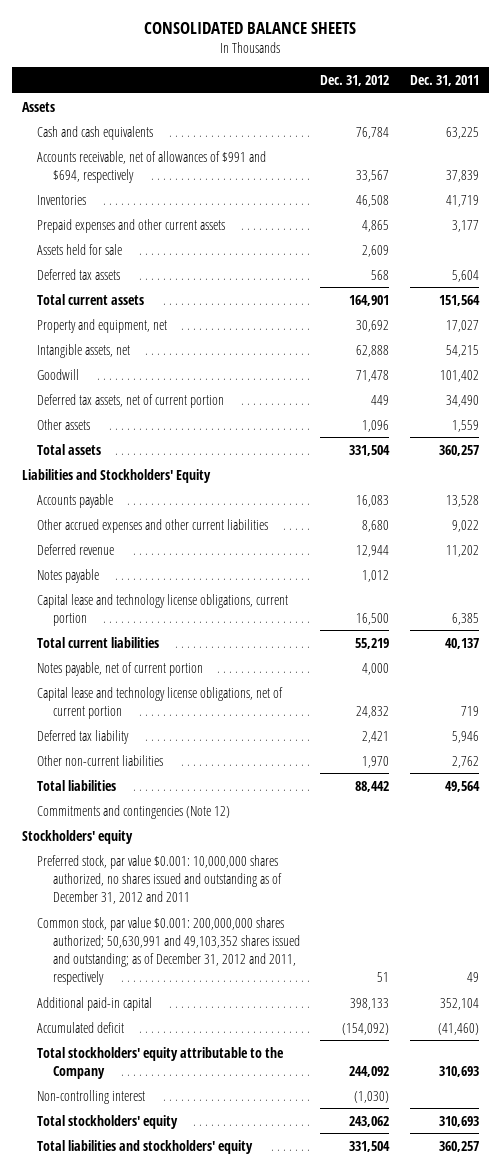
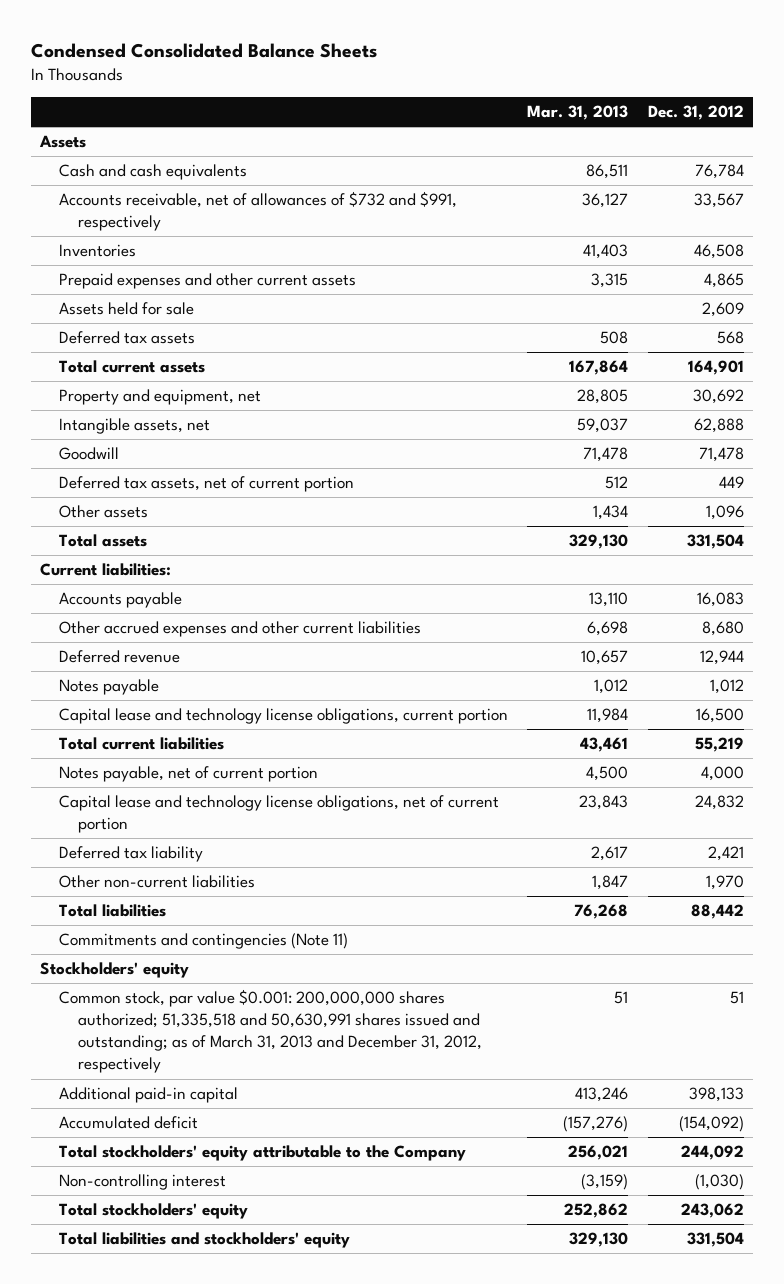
- CONSOLIDATED BALANCE SHEETS
+ Condensed Consolidated Balance Sheets
- | Dec. 31, 2012 | Dec. 31, 2011
+ | Mar. 31, 2013 | Dec. 31, 2012
- Accounts receivable, net of allowances of $991 and $694, respectively | 33,567 | 37,839
+ Accounts receivable, net of allowances of $732 and $991, respectively | 36,127 | 33,567
- Liabilities and Stockholders' Equity
+ Current liabilities:
- Commitments and contingencies (Note 12)
+ Commitments and contingencies (Note 11)
- Preferred stock, par value $0.001: 10,000,000 shares authorized, no shares issued and outstanding as of December 31, 2012 and 2011
- Common stock, par value $0.001: 200,000,000 shares authorized; 50,630,991 and 49,103,352 shares issued and outstanding; as of December 31, 2012 and 2011, respectively | 51 | 49
+ Common stock, par value $0.001: 200,000,000 shares authorized; 51,335,518 and 50,630,991 shares issued and outstanding; as of March 31, 2013 and December 31, 2012, respectively | 51 | 51

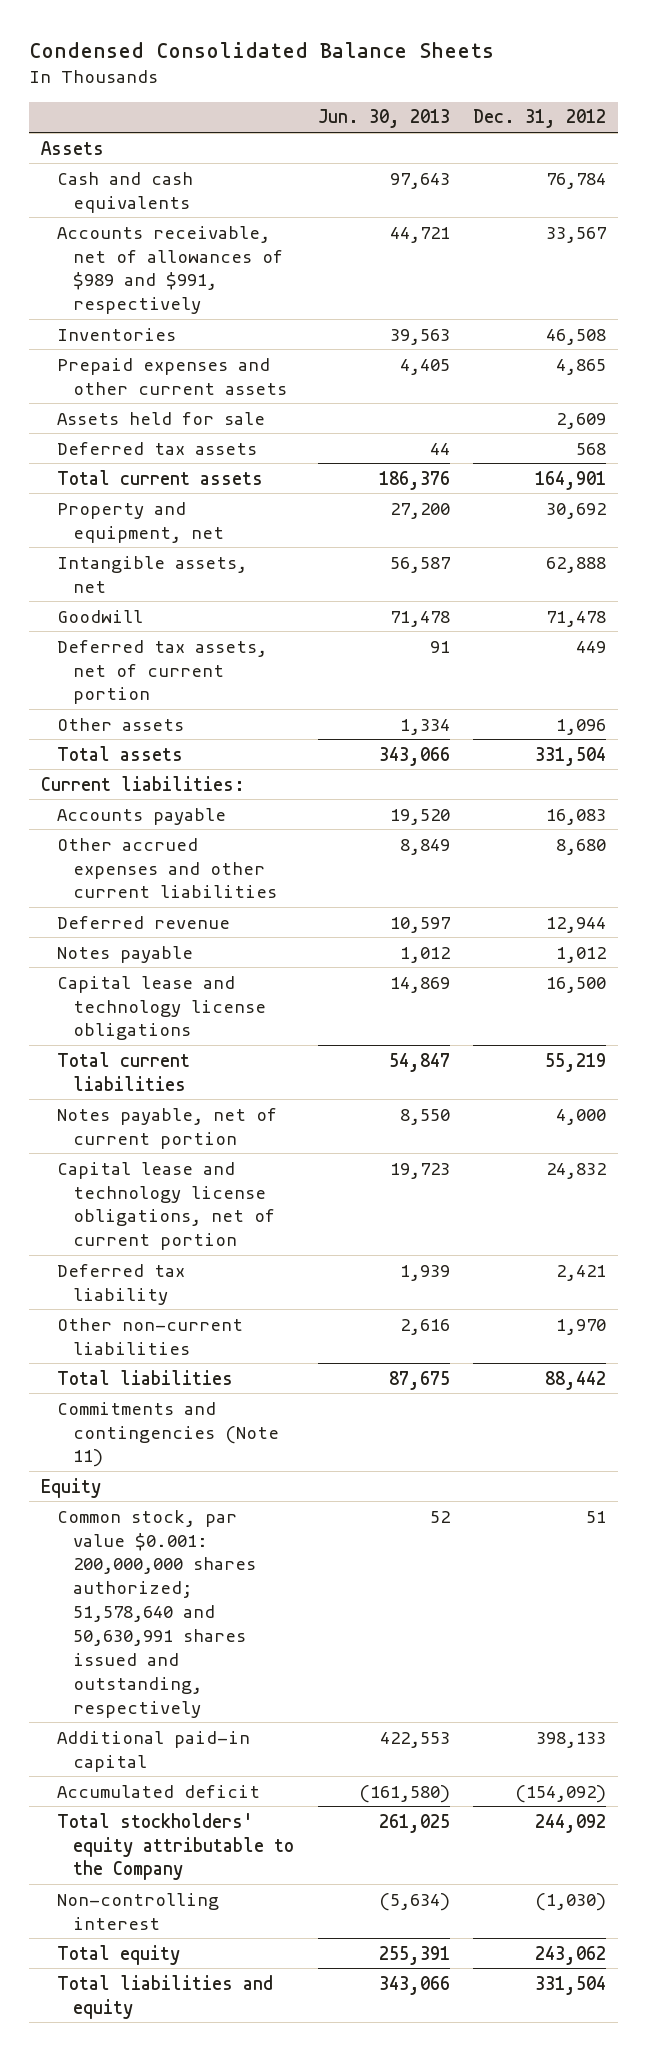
- | Mar. 31, 2013 | Dec. 31, 2012
+ | Jun. 30, 2013 | Dec. 31, 2012
- Accounts receivable, net of allowances of $732 and $991, respectively | 36,127 | 33,567
+ Accounts receivable, net of allowances of $989 and $991, respectively | 44,721 | 33,567
- Capital lease and technology license obligations, current portion | 11,984 | 16,500
+ Capital lease and technology license obligations | 14,869 | 16,500
- Stockholders' equity
- Common stock, par value $0.001: 200,000,000 shares authorized; 51,335,518 and 50,630,991 shares issued and outstanding; as of March 31, 2013 and December 31, 2012, respectively | 51 | 51
+ Equity
+ Common stock, par value $0.001: 200,000,000 shares authorized; 51,578,640 and 50,630,991 shares issued and outstanding, respectively | 52 | 51
- Total stockholders' equity | 252,862 | 243,062
- Total liabilities and stockholders' equity | 329,130 | 331,504
+ Total equity | 255,391 | 243,062
+ Total liabilities and equity | 343,066 | 331,504

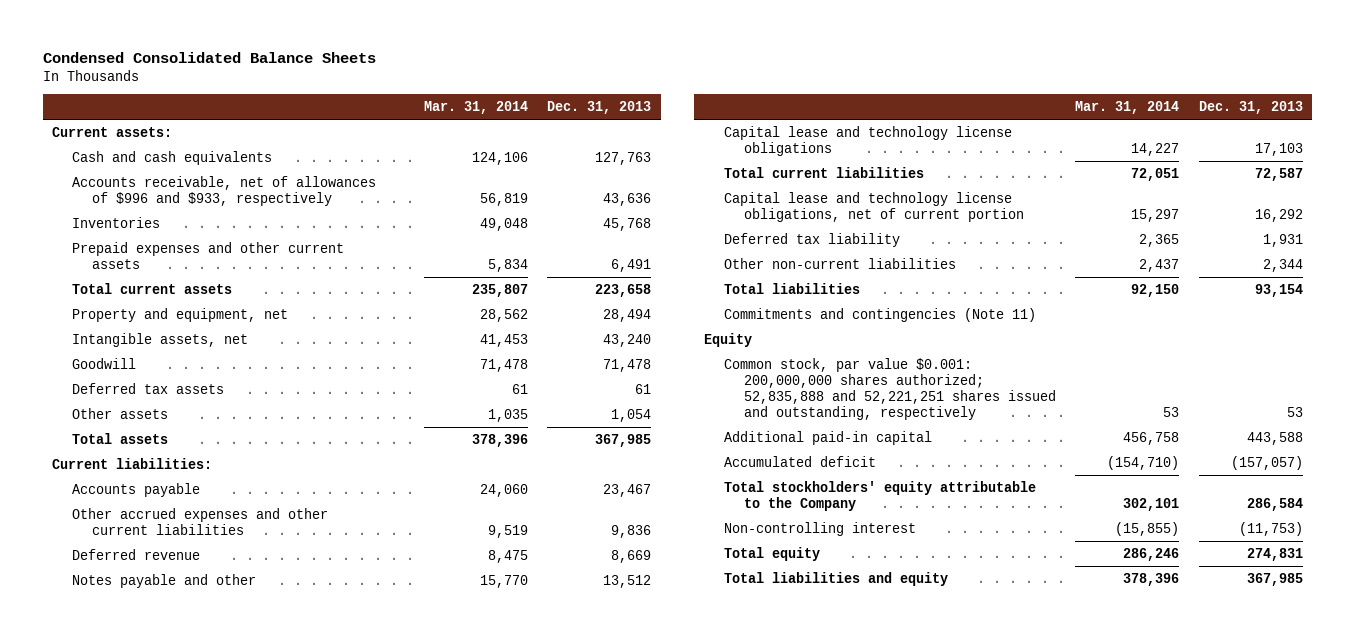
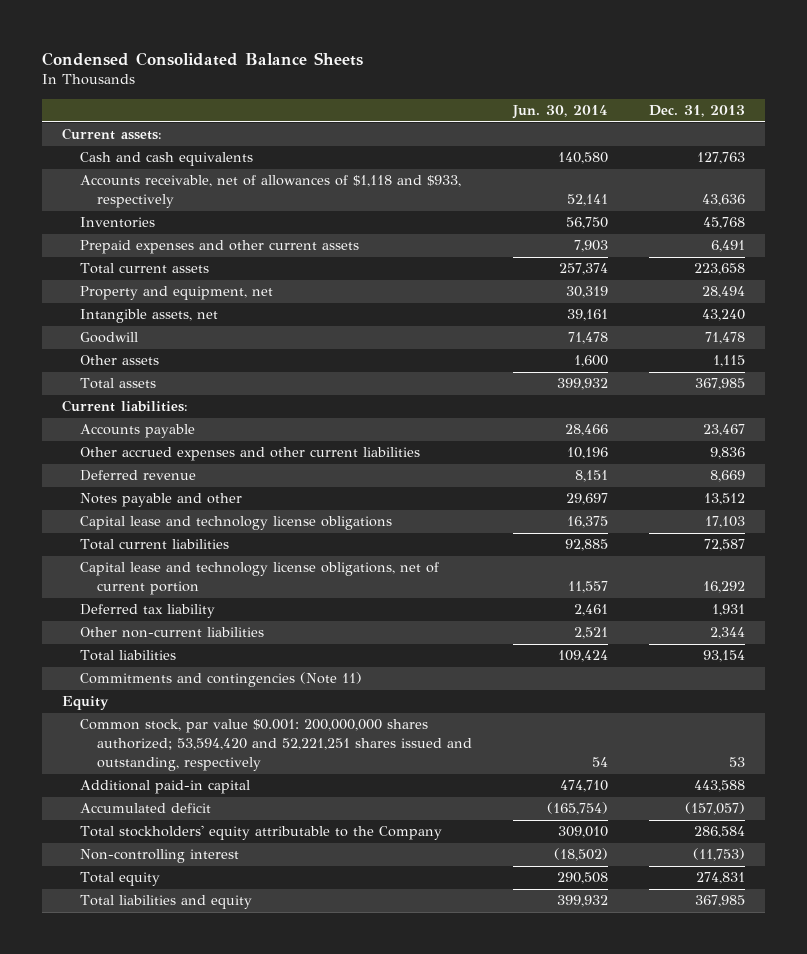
- | Mar. 31, 2014 | Dec. 31, 2013
+ | Jun. 30, 2014 | Dec. 31, 2013
- Accounts receivable, net of allowances of $996 and $933, respectively | 56,819 | 43,636
+ Accounts receivable, net of allowances of $1,118 and $933, respectively | 52,141 | 43,636
- Deferred tax assets | 61 | 61
- Other assets | 1,035 | 1,054
+ Other assets | 1,600 | 1,115
- Common stock, par value $0.001: 200,000,000 shares authorized; 52,835,888 and 52,221,251 shares issued and outstanding, respectively | 53 | 53
+ Common stock, par value $0.001: 200,000,000 shares authorized; 53,594,420 and 52,221,251 shares issued and outstanding, respectively | 54 | 53

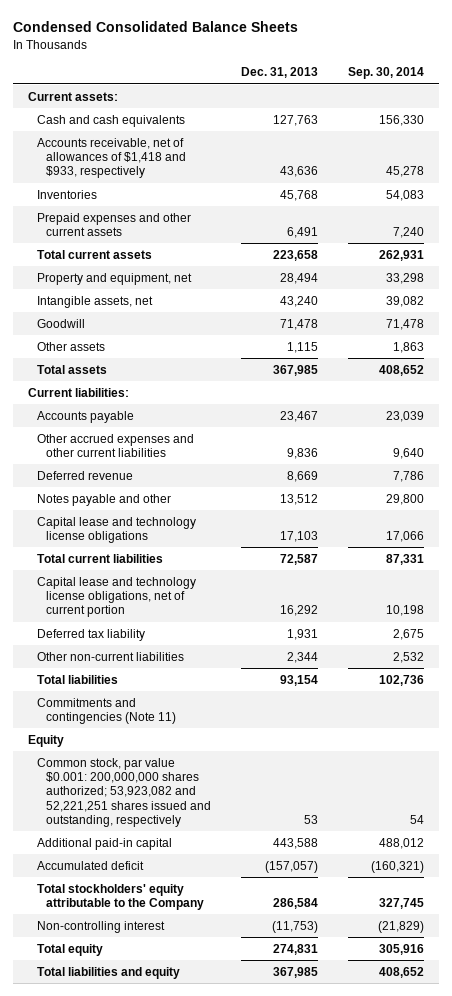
- | Jun. 30, 2014 | Dec. 31, 2013
+ | Dec. 31, 2013 | Sep. 30, 2014
- Accounts receivable, net of allowances of $1,118 and $933, respectively | 52,141 | 43,636
+ Accounts receivable, net of allowances of $1,418 and $933, respectively | 43,636 | 45,278
- Common stock, par value $0.001: 200,000,000 shares authorized; 53,594,420 and 52,221,251 shares issued and outstanding, respectively | 54 | 53
+ Common stock, par value $0.001: 200,000,000 shares authorized; 53,923,082 and 52,221,251 shares issued and outstanding, respectively | 53 | 54

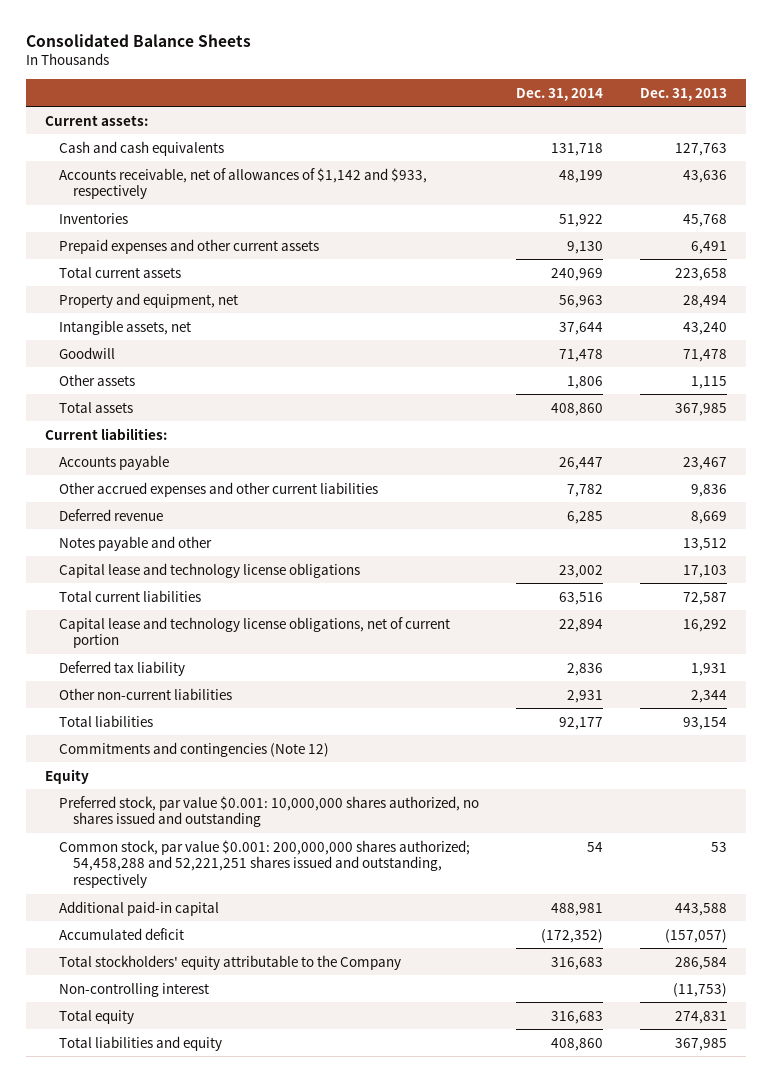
- Condensed Consolidated Balance Sheets
+ Consolidated Balance Sheets
- | Dec. 31, 2013 | Sep. 30, 2014
+ | Dec. 31, 2014 | Dec. 31, 2013
- Accounts receivable, net of allowances of $1,418 and $933, respectively | 43,636 | 45,278
+ Accounts receivable, net of allowances of $1,142 and $933, respectively | 48,199 | 43,636
- Commitments and contingencies (Note 11)
+ Commitments and contingencies (Note 12)
- Common stock, par value $0.001: 200,000,000 shares authorized; 53,923,082 and 52,221,251 shares issued and outstanding, respectively | 53 | 54
+ Preferred stock, par value $0.001: 10,000,000 shares authorized, no shares issued and outstanding
+ Common stock, par value $0.001: 200,000,000 shares authorized; 54,458,288 and 52,221,251 shares issued and outstanding, respectively | 54 | 53

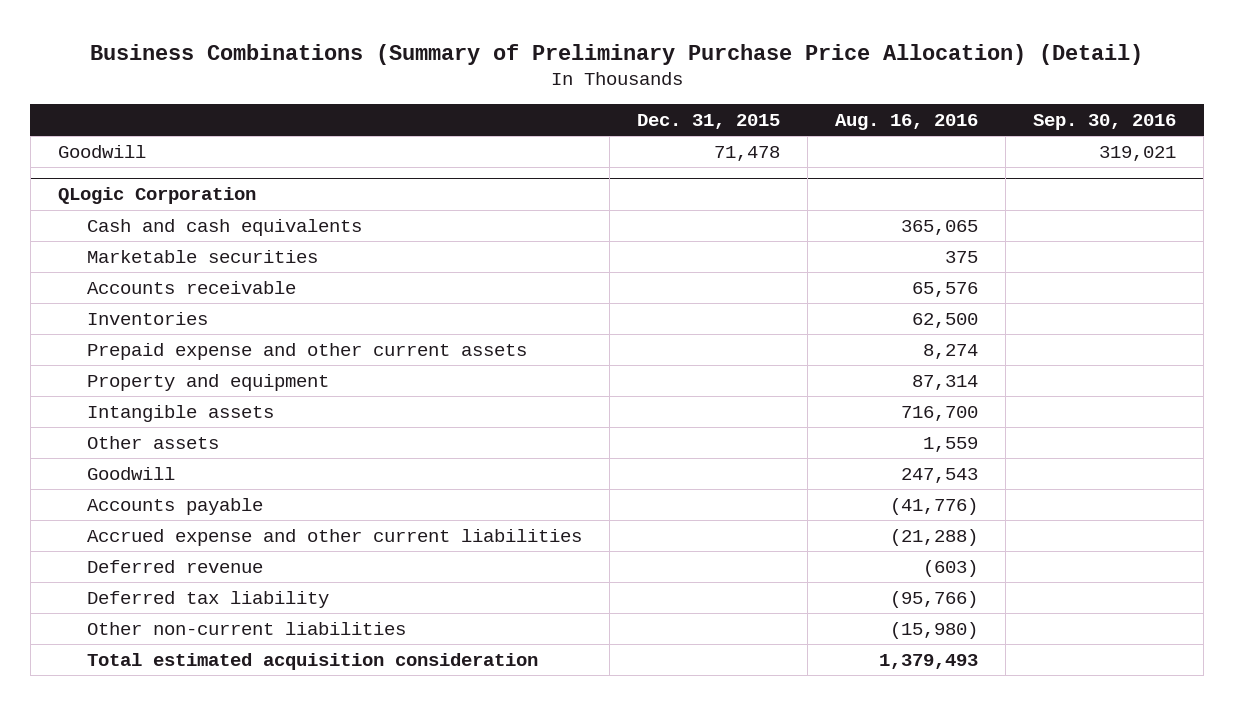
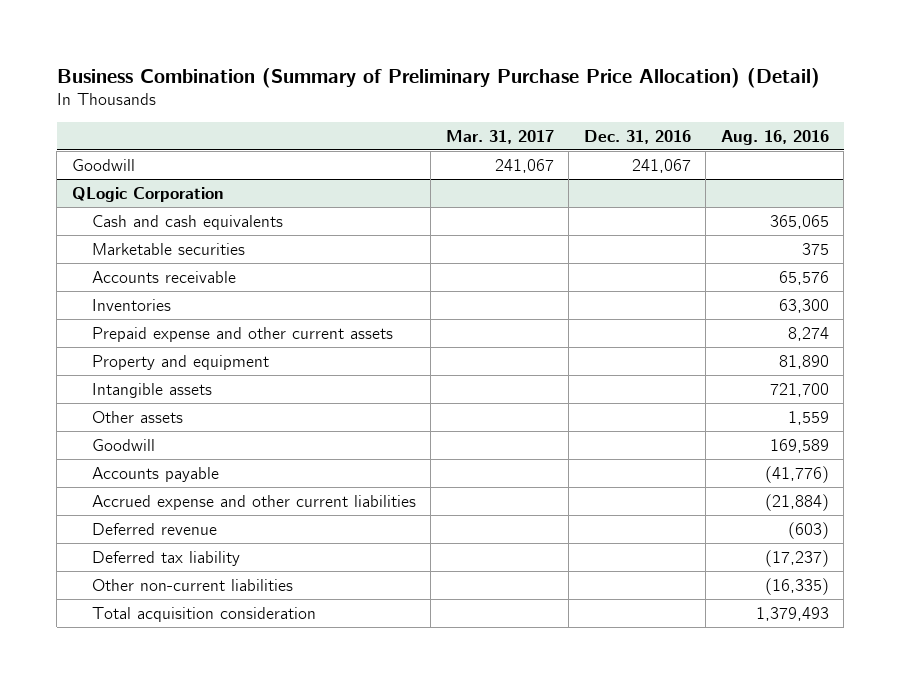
- Business Combinations (Summary of Preliminary Purchase Price Allocation) (Detail)
+ Business Combination (Summary of Preliminary Purchase Price Allocation) (Detail)
- | Dec. 31, 2015 | Aug. 16, 2016 | Sep. 30, 2016
+ | Mar. 31, 2017 | Dec. 31, 2016 | Aug. 16, 2016
@ QLogic Corporation
- Inventories | | 62,500 |
+ Inventories | | | 63,300
- Property and equipment | | 87,314 |
- Intangible assets | | 716,700 |
+ Property and equipment | | | 81,890
+ Intangible assets | | | 721,700
- Goodwill | | 247,543 |
+ Goodwill | | | 169,589
- Accrued expense and other current liabilities | | (21,288) |
+ Accrued expense and other current liabilities | | | (21,884)
- Deferred tax liability | | (95,766) |
- Other non-current liabilities | | (15,980) |
- Total estimated acquisition consideration | | 1,379,493 |
+ Deferred tax liability | | | (17,237)
+ Other non-current liabilities | | | (16,335)
+ Total acquisition consideration | | | 1,379,493

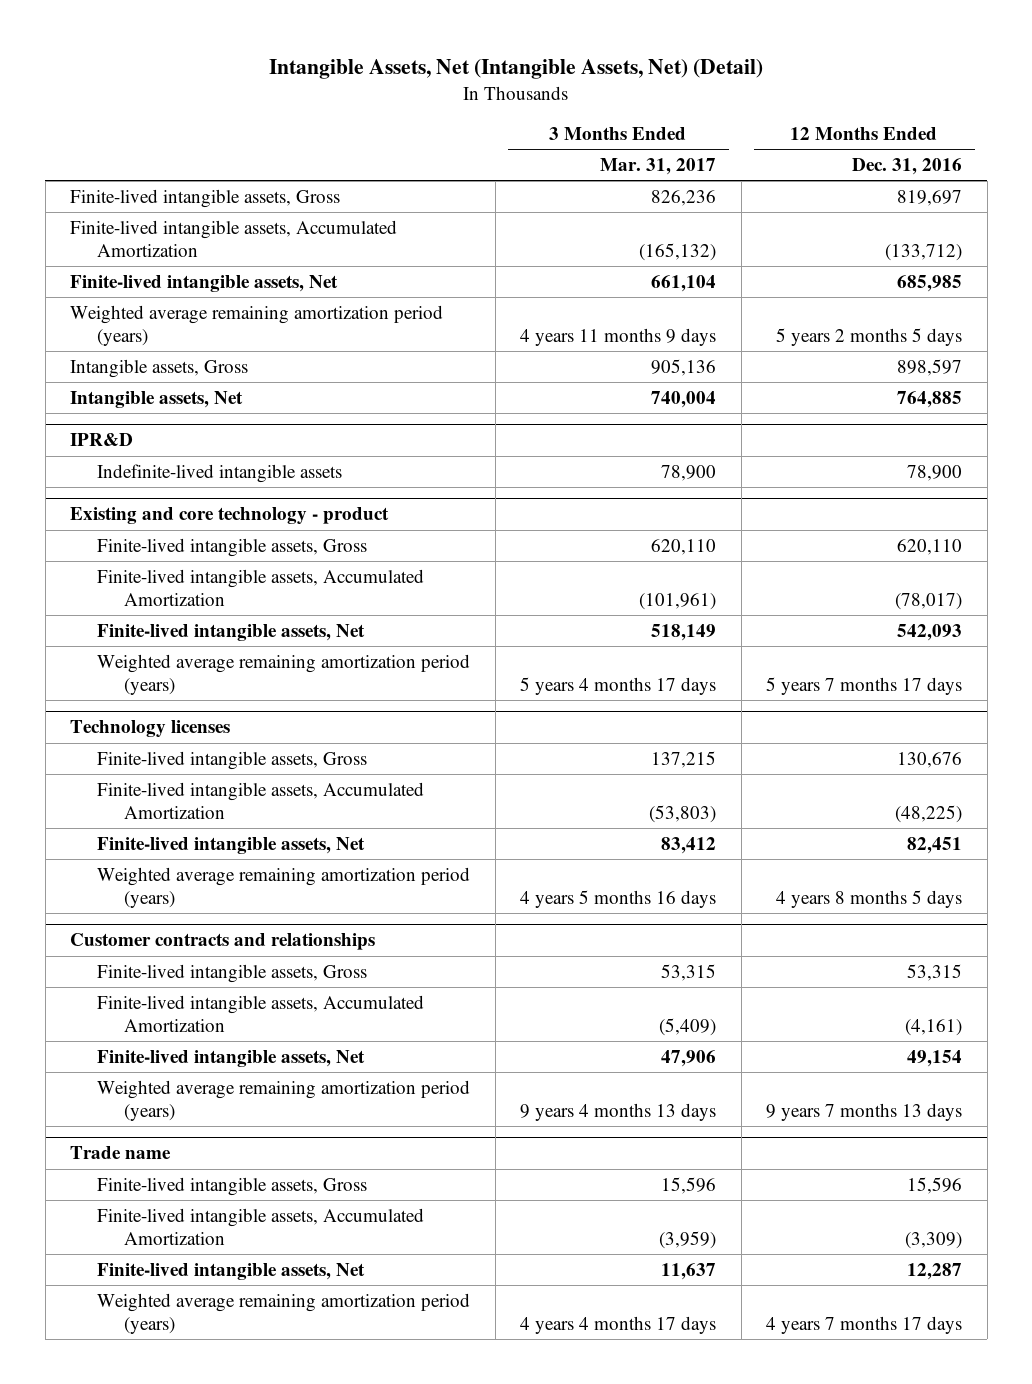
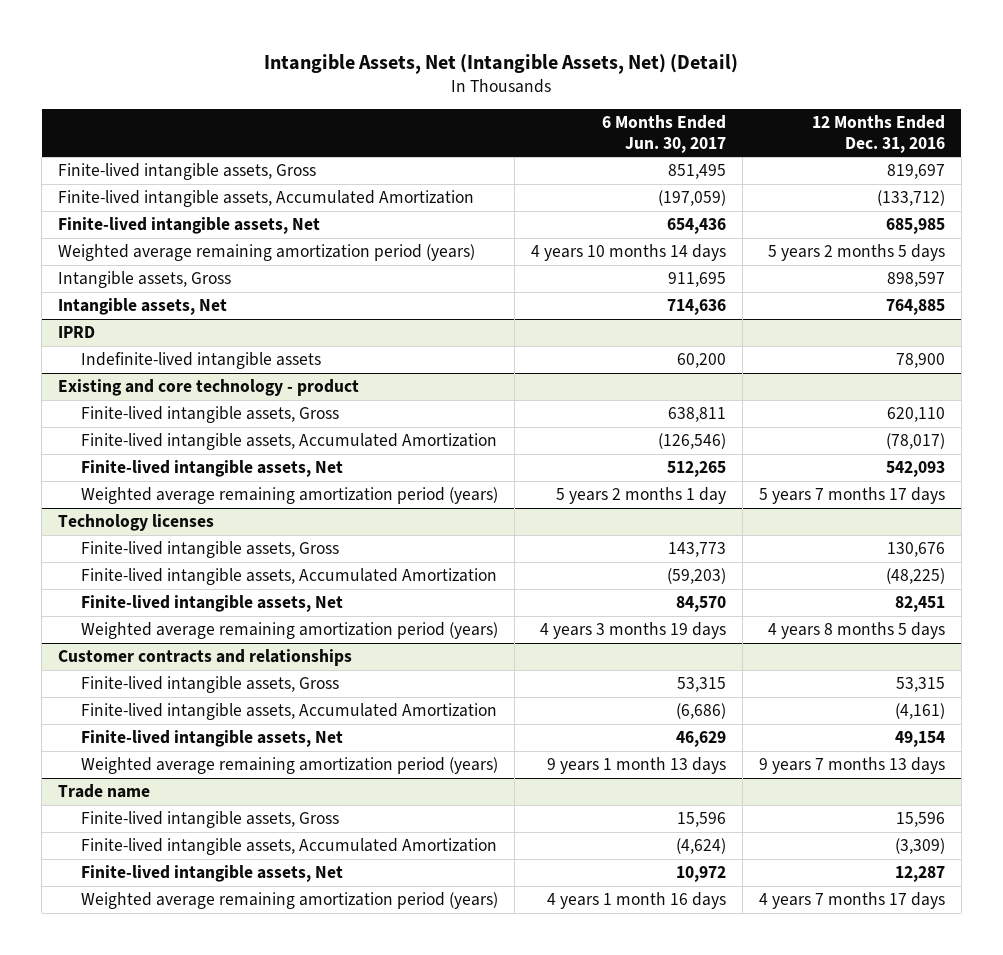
- | 3 Months Ended Mar. 31, 2017 | 12 Months Ended Dec. 31, 2016
+ | 6 Months Ended Jun. 30, 2017 | 12 Months Ended Dec. 31, 2016
- IPR&D
+ IPRD

